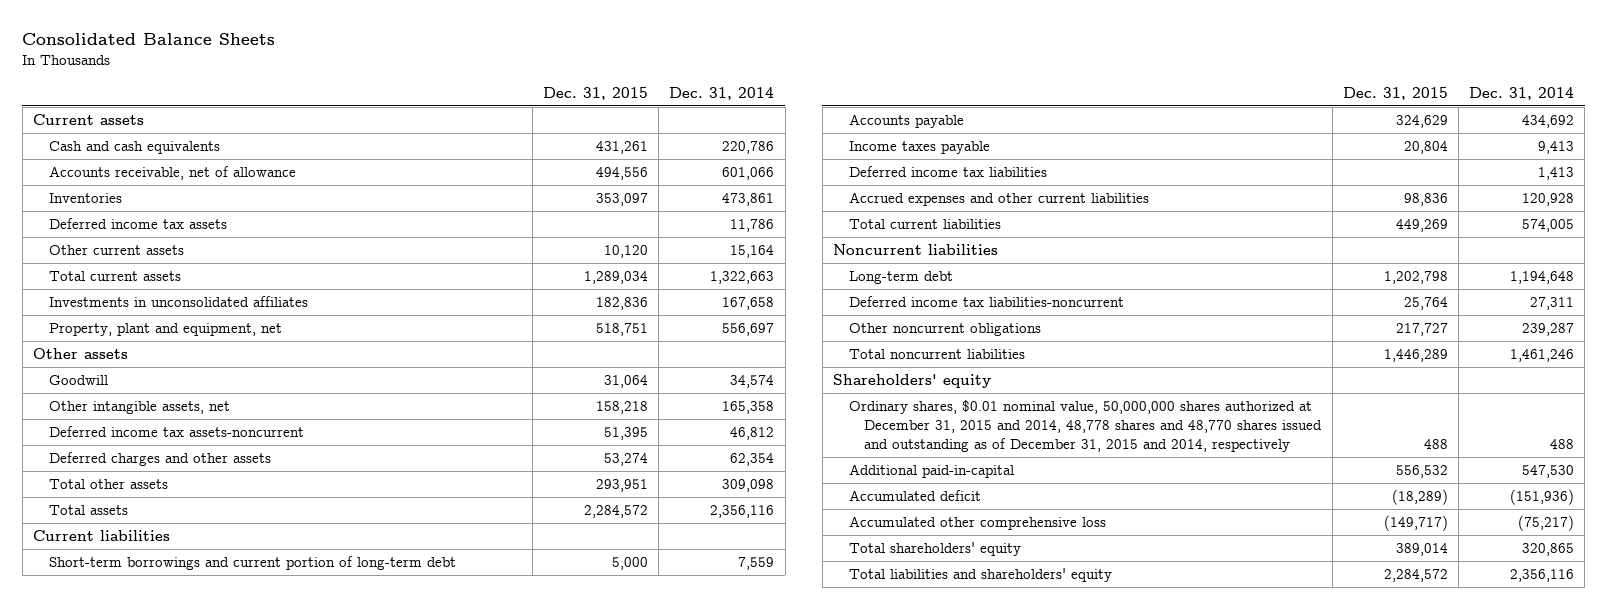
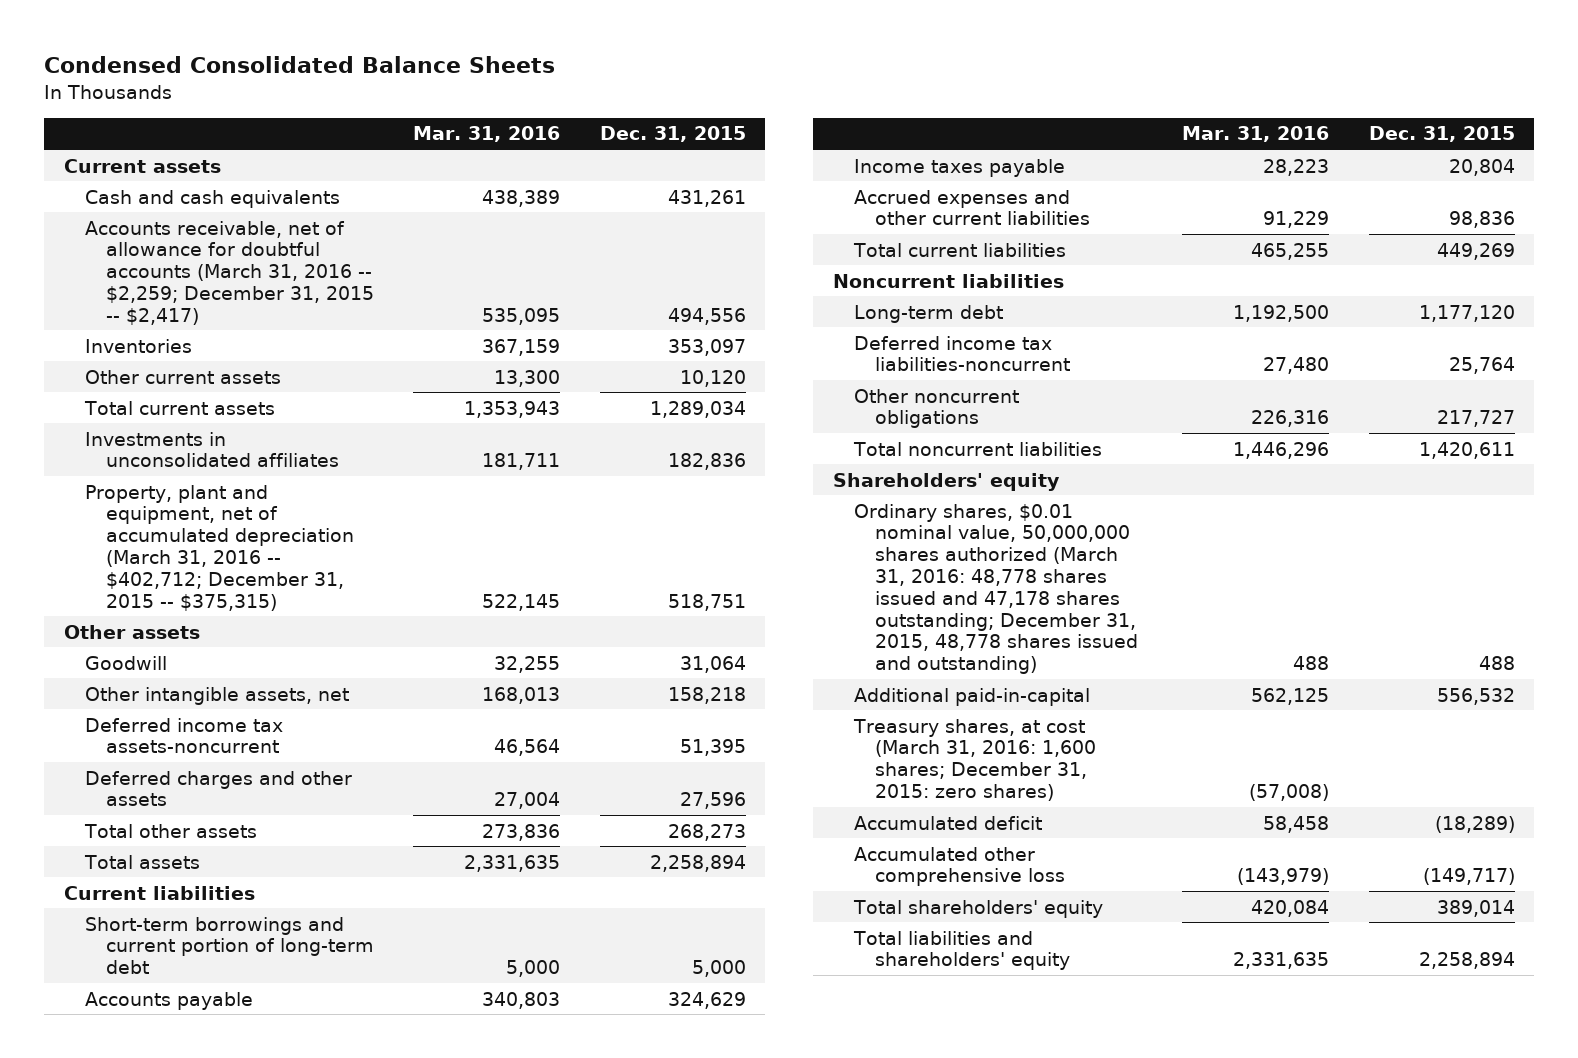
- Consolidated Balance Sheets
+ Condensed Consolidated Balance Sheets
- | Dec. 31, 2015 | Dec. 31, 2014
+ | Mar. 31, 2016 | Dec. 31, 2015
- Accounts receivable, net of allowance | 494,556 | 601,066
+ Accounts receivable, net of allowance for doubtful accounts (March 31, 2016 -- $2,259; December 31, 2015 -- $2,417) | 535,095 | 494,556
- Deferred income tax assets | | 11,786
- Property, plant and equipment, net | 518,751 | 556,697
+ Property, plant and equipment, net of accumulated depreciation (March 31, 2016 -- $402,712; December 31, 2015 -- $375,315) | 522,145 | 518,751
- Deferred charges and other assets | 53,274 | 62,354
- Total other assets | 293,951 | 309,098
- Total assets | 2,284,572 | 2,356,116
+ Deferred charges and other assets | 27,004 | 27,596
+ Total other assets | 273,836 | 268,273
+ Total assets | 2,331,635 | 2,258,894
- Deferred income tax liabilities | | 1,413
- Long-term debt | 1,202,798 | 1,194,648
+ Long-term debt | 1,192,500 | 1,177,120
- Total noncurrent liabilities | 1,446,289 | 1,461,246
+ Total noncurrent liabilities | 1,446,296 | 1,420,611
- Ordinary shares, $0.01 nominal value, 50,000,000 shares authorized at December 31, 2015 and 2014, 48,778 shares and 48,770 shares issued and outstanding as of December 31, 2015 and 2014, respectively | 488 | 488
+ Ordinary shares, $0.01 nominal value, 50,000,000 shares authorized (March 31, 2016: 48,778 shares issued and 47,178 shares outstanding; December 31, 2015, 48,778 shares issued and outstanding) | 488 | 488
+ Treasury shares, at cost (March 31, 2016: 1,600 shares; December 31, 2015: zero shares) | (57,008) |
- Total liabilities and shareholders' equity | 2,284,572 | 2,356,116
+ Total liabilities and shareholders' equity | 2,331,635 | 2,258,894

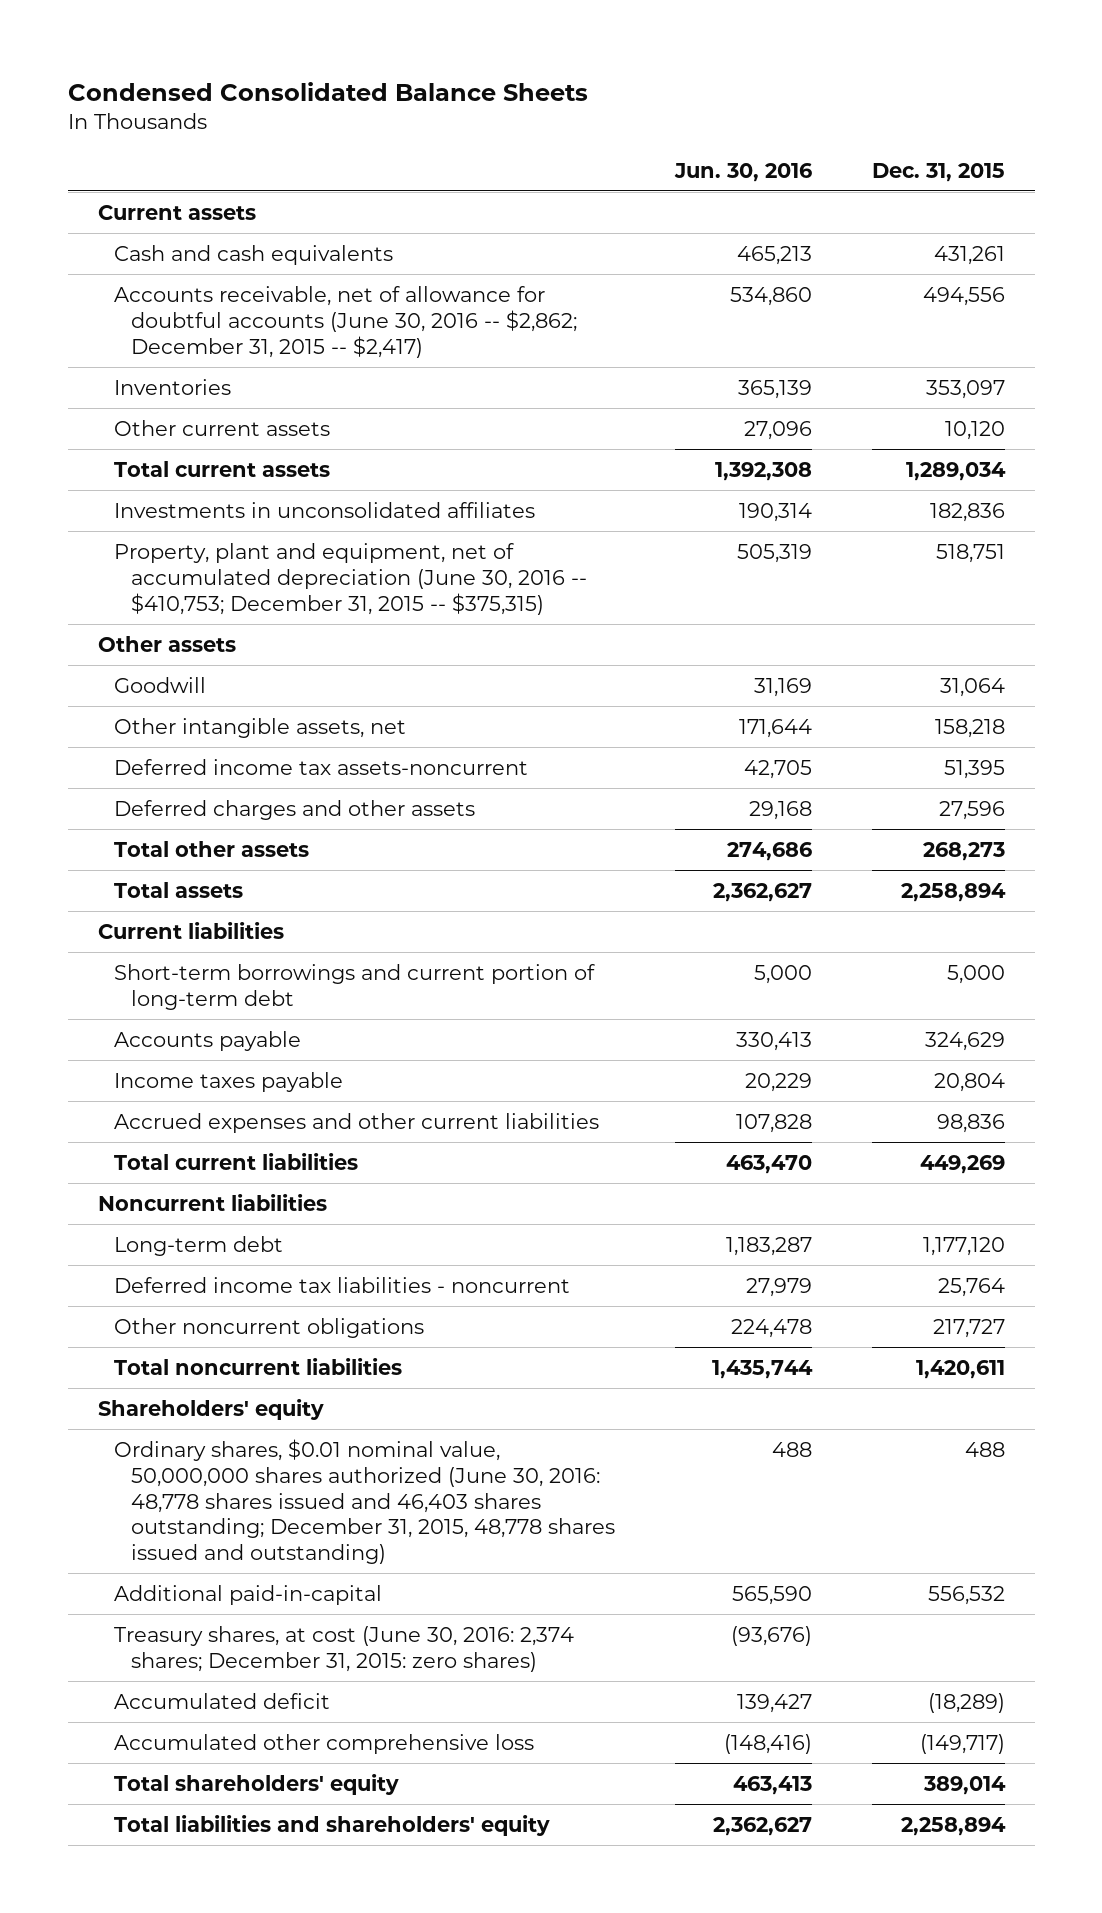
- | Mar. 31, 2016 | Dec. 31, 2015
+ | Jun. 30, 2016 | Dec. 31, 2015
- Accounts receivable, net of allowance for doubtful accounts (March 31, 2016 -- $2,259; December 31, 2015 -- $2,417) | 535,095 | 494,556
+ Accounts receivable, net of allowance for doubtful accounts (June 30, 2016 -- $2,862; December 31, 2015 -- $2,417) | 534,860 | 494,556
- Property, plant and equipment, net of accumulated depreciation (March 31, 2016 -- $402,712; December 31, 2015 -- $375,315) | 522,145 | 518,751
+ Property, plant and equipment, net of accumulated depreciation (June 30, 2016 -- $410,753; December 31, 2015 -- $375,315) | 505,319 | 518,751
- Deferred income tax liabilities-noncurrent | 27,480 | 25,764
+ Deferred income tax liabilities - noncurrent | 27,979 | 25,764
- Ordinary shares, $0.01 nominal value, 50,000,000 shares authorized (March 31, 2016: 48,778 shares issued and 47,178 shares outstanding; December 31, 2015, 48,778 shares issued and outstanding) | 488 | 488
+ Ordinary shares, $0.01 nominal value, 50,000,000 shares authorized (June 30, 2016: 48,778 shares issued and 46,403 shares outstanding; December 31, 2015, 48,778 shares issued and outstanding) | 488 | 488
- Treasury shares, at cost (March 31, 2016: 1,600 shares; December 31, 2015: zero shares) | (57,008) |
+ Treasury shares, at cost (June 30, 2016: 2,374 shares; December 31, 2015: zero shares) | (93,676) |

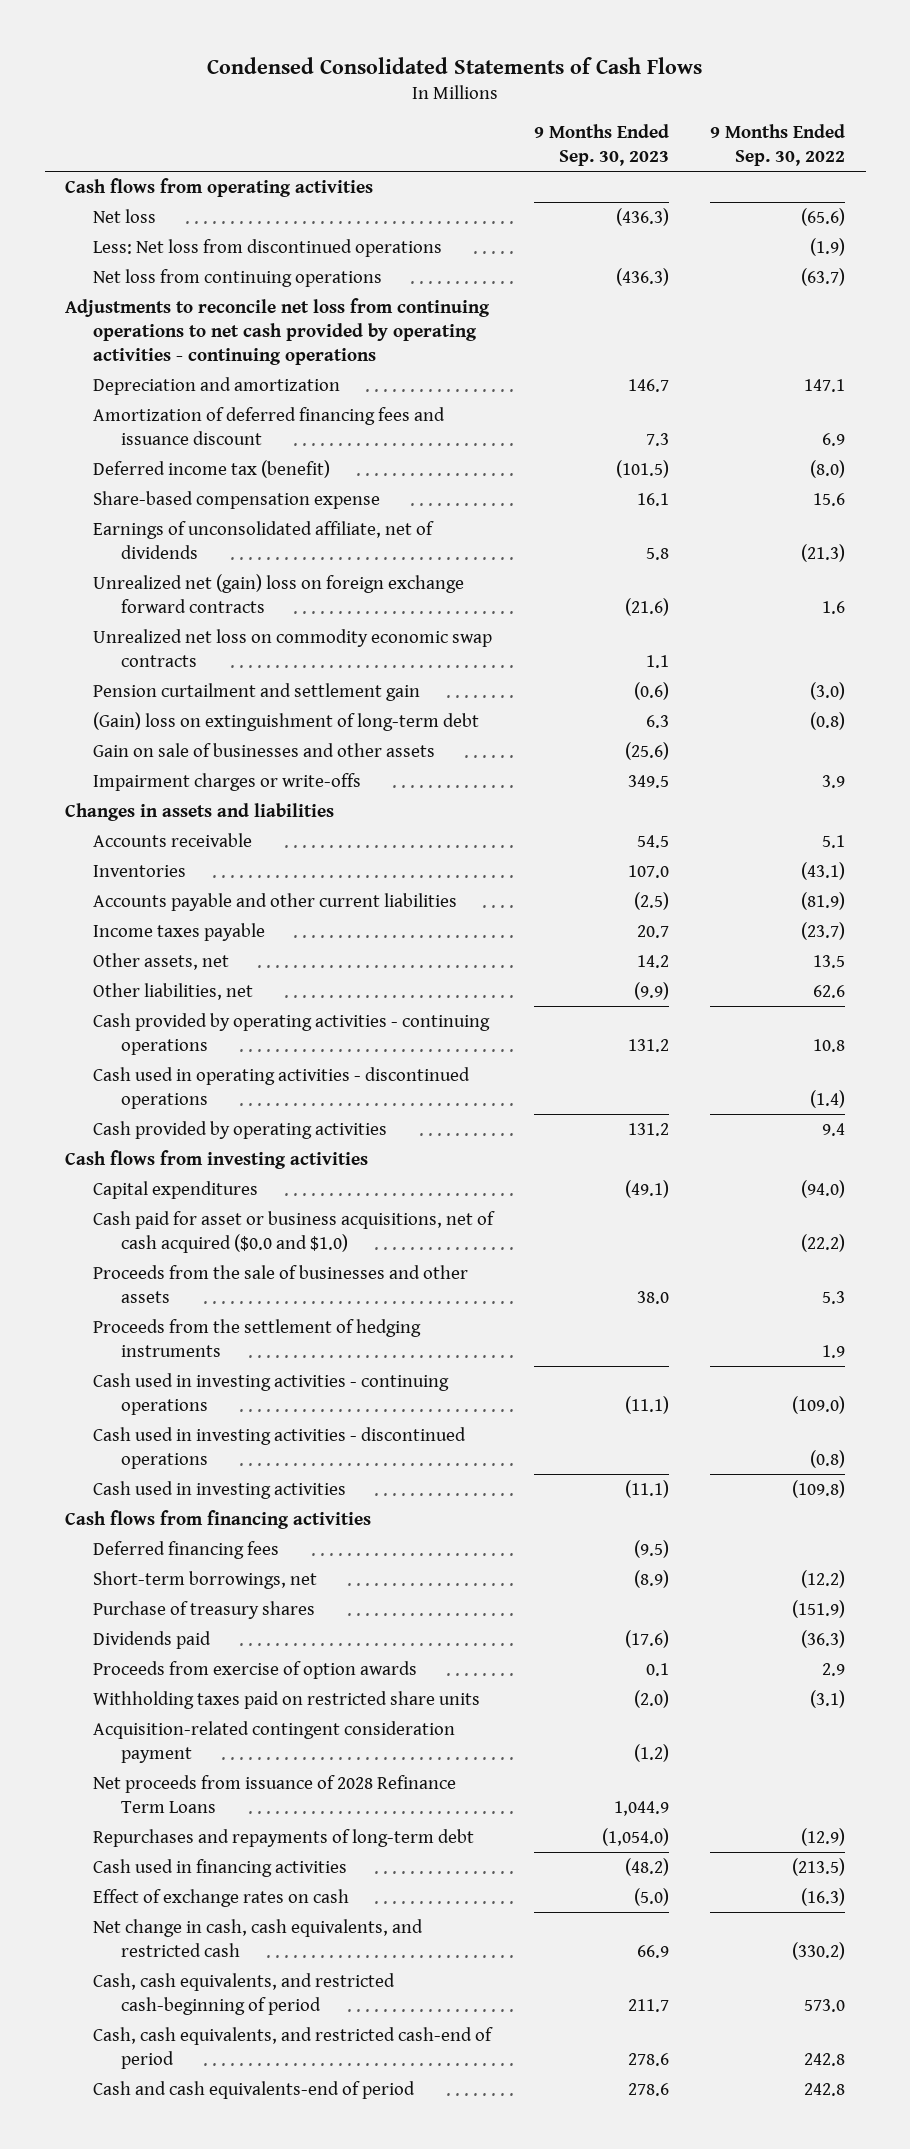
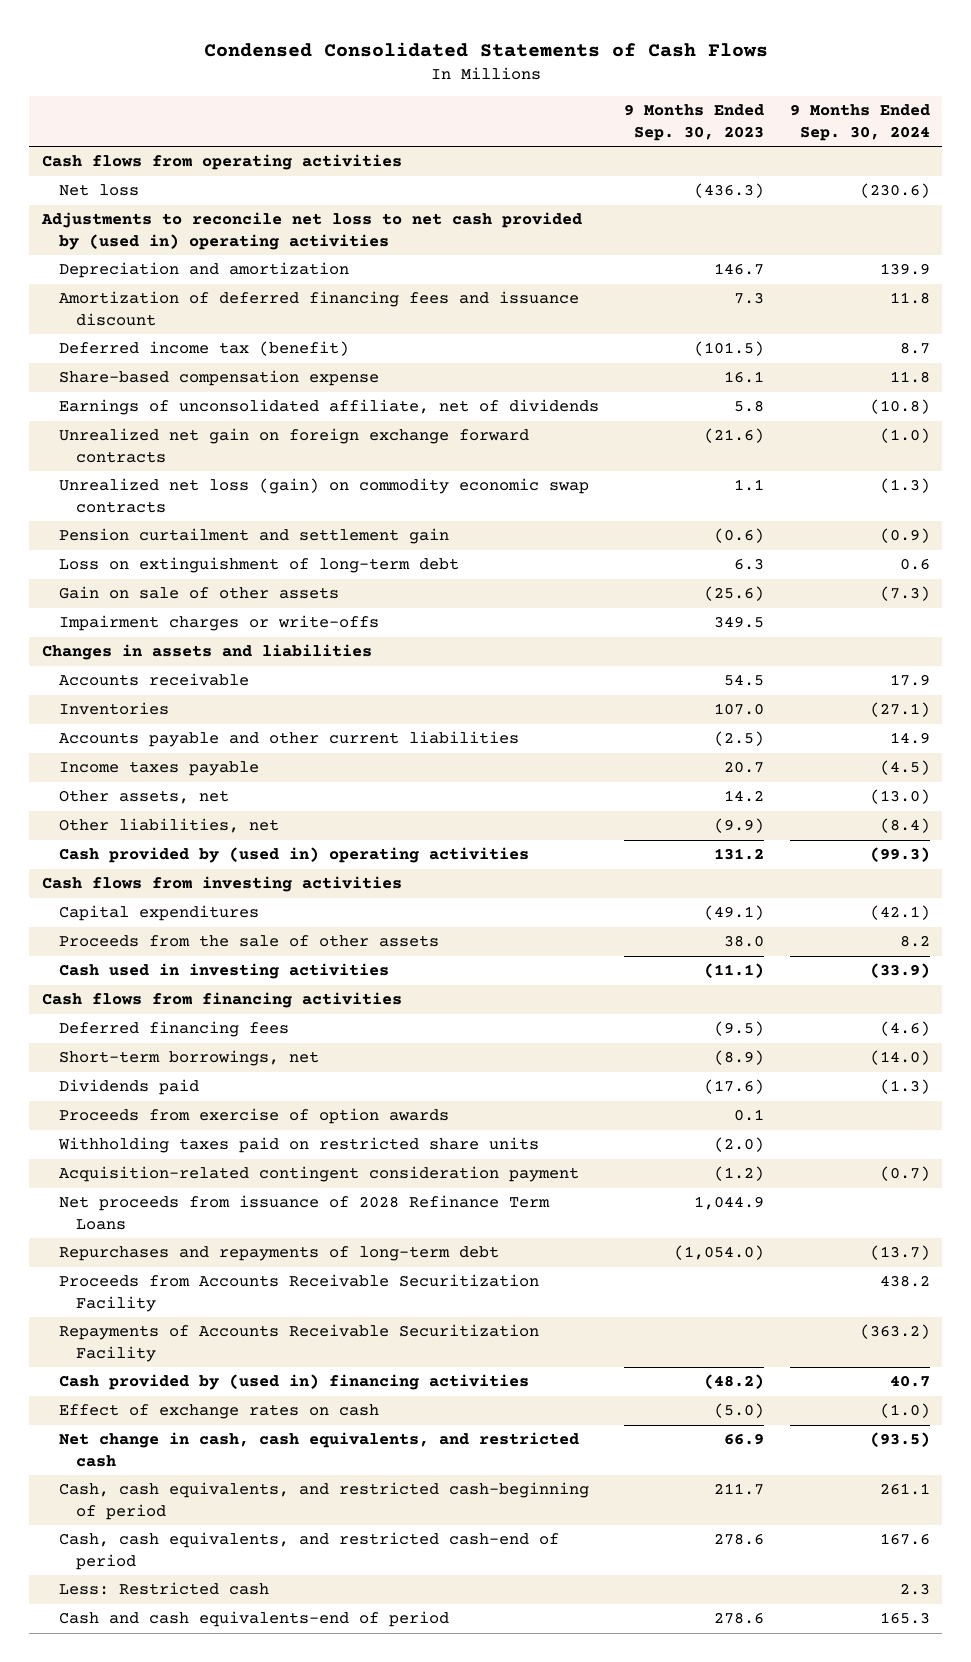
- | 9 Months Ended Sep. 30, 2023 | 9 Months Ended Sep. 30, 2022
+ | 9 Months Ended Sep. 30, 2023 | 9 Months Ended Sep. 30, 2024
- Less: Net loss from discontinued operations | | (1.9)
- Net loss from continuing operations | (436.3) | (63.7)
- Adjustments to reconcile net loss from continuing operations to net cash provided by operating activities - continuing operations
+ Adjustments to reconcile net loss to net cash provided by (used in) operating activities
- Unrealized net (gain) loss on foreign exchange forward contracts | (21.6) | 1.6
- Unrealized net loss on commodity economic swap contracts | 1.1 |
+ Unrealized net gain on foreign exchange forward contracts | (21.6) | (1.0)
+ Unrealized net loss (gain) on commodity economic swap contracts | 1.1 | (1.3)
- (Gain) loss on extinguishment of long-term debt | 6.3 | (0.8)
- Gain on sale of businesses and other assets | (25.6) |
+ Loss on extinguishment of long-term debt | 6.3 | 0.6
+ Gain on sale of other assets | (25.6) | (7.3)
- Cash provided by operating activities - continuing operations | 131.2 | 10.8
- Cash used in operating activities - discontinued operations | | (1.4)
- Cash provided by operating activities | 131.2 | 9.4
+ Cash provided by (used in) operating activities | 131.2 | (99.3)
- Cash paid for asset or business acquisitions, net of cash acquired ($0.0 and $1.0) | | (22.2)
- Proceeds from the sale of businesses and other assets | 38.0 | 5.3
- Proceeds from the settlement of hedging instruments | | 1.9
- Cash used in investing activities - continuing operations | (11.1) | (109.0)
- Cash used in investing activities - discontinued operations | | (0.8)
+ Proceeds from the sale of other assets | 38.0 | 8.2
- Purchase of treasury shares | | (151.9)
- Cash used in financing activities | (48.2) | (213.5)
+ Proceeds from Accounts Receivable Securitization Facility | | 438.2
+ Repayments of Accounts Receivable Securitization Facility | | (363.2)
+ Cash provided by (used in) financing activities | (48.2) | 40.7
+ Less: Restricted cash | | 2.3

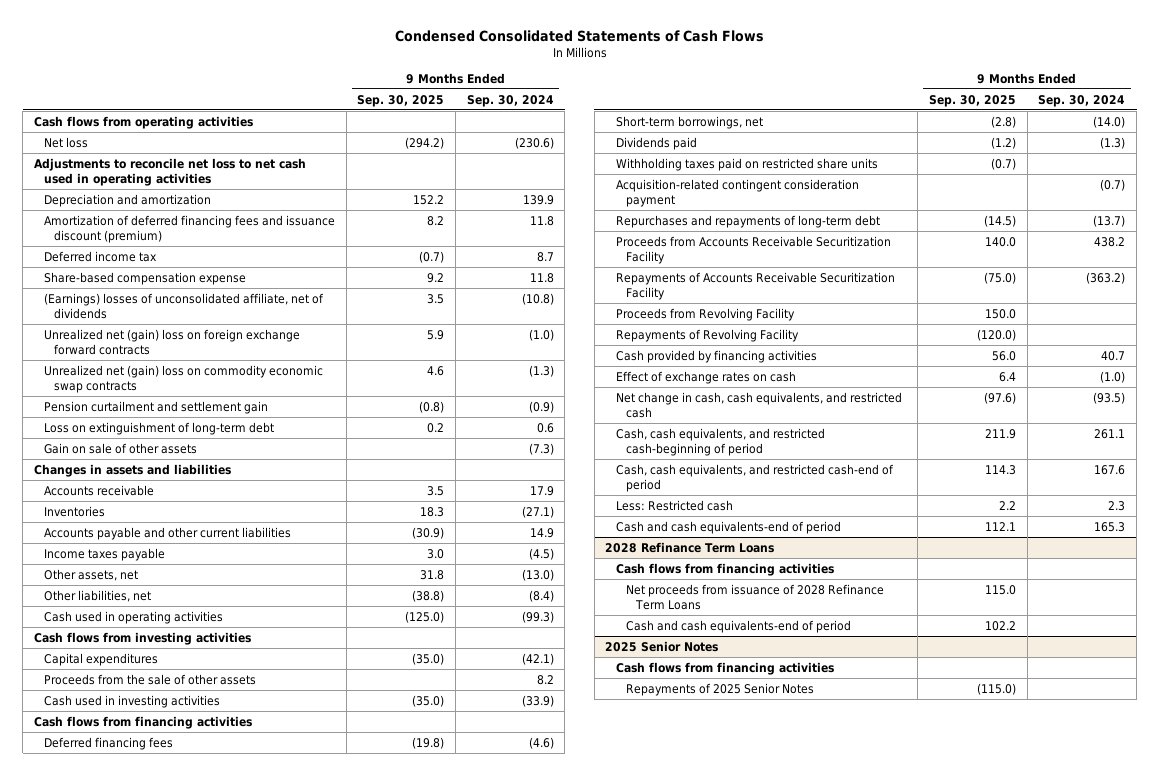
- | 9 Months Ended Sep. 30, 2023 | 9 Months Ended Sep. 30, 2024
+ | 9 Months Ended Sep. 30, 2025 | 9 Months Ended Sep. 30, 2024
- Adjustments to reconcile net loss to net cash provided by (used in) operating activities
+ Adjustments to reconcile net loss to net cash used in operating activities
- Amortization of deferred financing fees and issuance discount | 7.3 | 11.8
- Deferred income tax (benefit) | (101.5) | 8.7
+ Amortization of deferred financing fees and issuance discount (premium) | 8.2 | 11.8
+ Deferred income tax | (0.7) | 8.7
- Earnings of unconsolidated affiliate, net of dividends | 5.8 | (10.8)
- Unrealized net gain on foreign exchange forward contracts | (21.6) | (1.0)
- Unrealized net loss (gain) on commodity economic swap contracts | 1.1 | (1.3)
+ (Earnings) losses of unconsolidated affiliate, net of dividends | 3.5 | (10.8)
+ Unrealized net (gain) loss on foreign exchange forward contracts | 5.9 | (1.0)
+ Unrealized net (gain) loss on commodity economic swap contracts | 4.6 | (1.3)
- Impairment charges or write-offs | 349.5 |
- Cash provided by (used in) operating activities | 131.2 | (99.3)
+ Cash used in operating activities | (125.0) | (99.3)
- Proceeds from exercise of option awards | 0.1 |
- Net proceeds from issuance of 2028 Refinance Term Loans | 1,044.9 |
- Cash provided by (used in) financing activities | (48.2) | 40.7
+ Proceeds from Revolving Facility | 150.0 |
+ Repayments of Revolving Facility | (120.0) |
+ Cash provided by financing activities | 56.0 | 40.7
+ 2028 Refinance Term Loans
+ Cash flows from financing activities
+ Net proceeds from issuance of 2028 Refinance Term Loans | 115.0 |
+ Cash and cash equivalents-end of period | 102.2 |
+ 2025 Senior Notes
+ Cash flows from financing activities
+ Repayments of 2025 Senior Notes | (115.0) |

